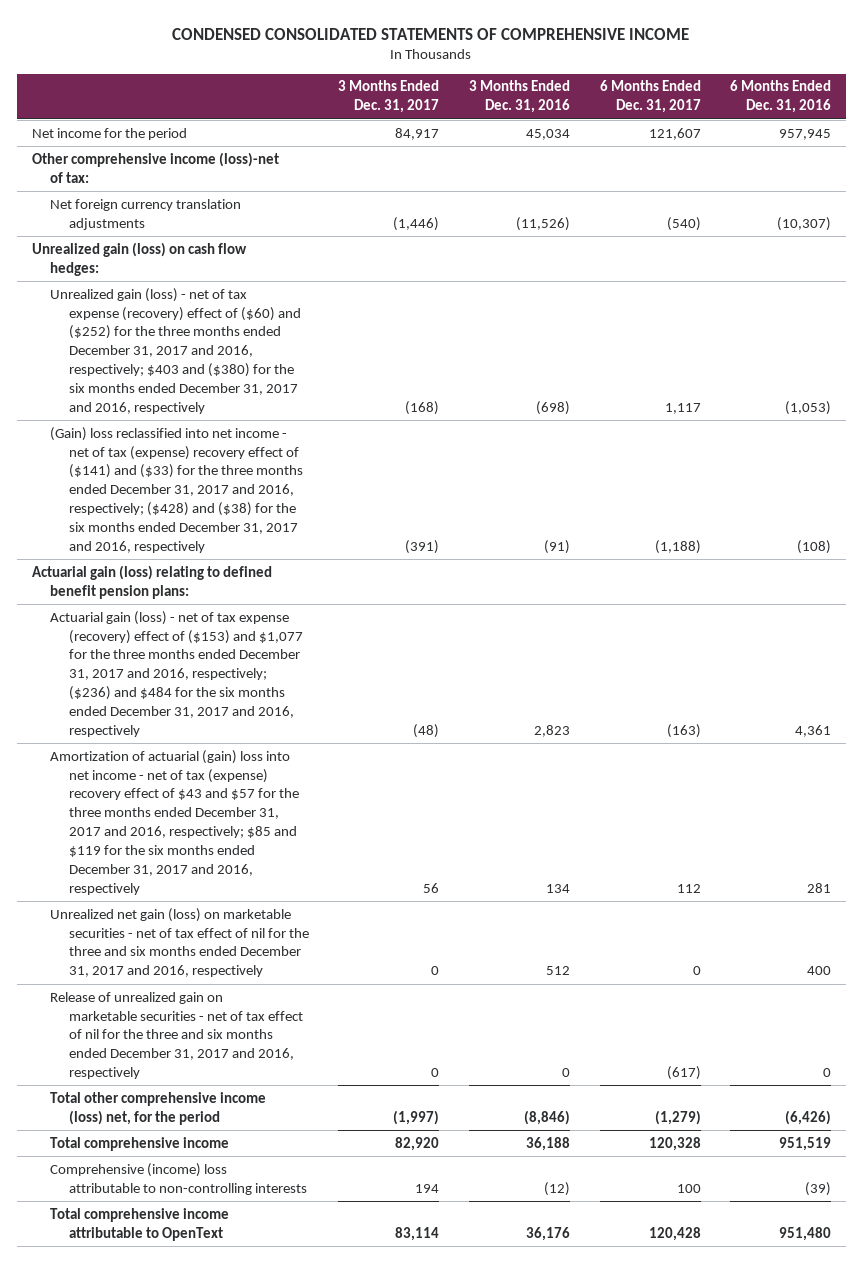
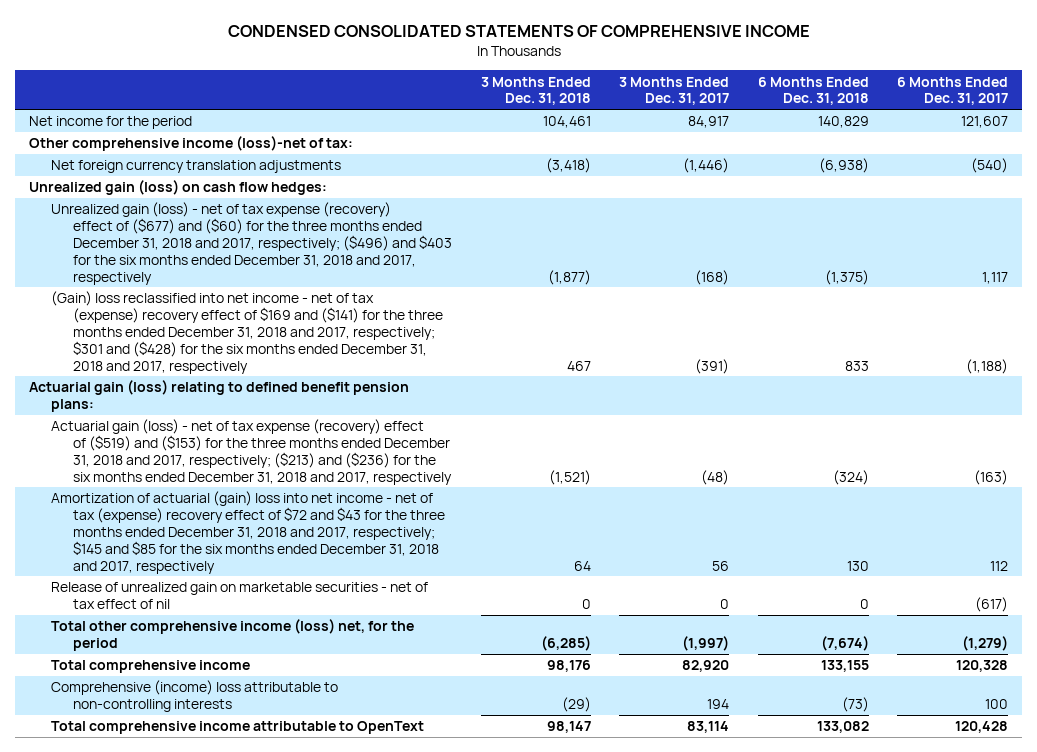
- | 3 Months Ended Dec. 31, 2017 | 3 Months Ended Dec. 31, 2016 | 6 Months Ended Dec. 31, 2017 | 6 Months Ended Dec. 31, 2016
+ | 3 Months Ended Dec. 31, 2018 | 3 Months Ended Dec. 31, 2017 | 6 Months Ended Dec. 31, 2018 | 6 Months Ended Dec. 31, 2017
- Unrealized gain (loss) - net of tax expense (recovery) effect of ($60) and ($252) for the three months ended December 31, 2017 and 2016, respectively; $403 and ($380) for the six months ended December 31, 2017 and 2016, respectively | (168) | (698) | 1,117 | (1,053)
- (Gain) loss reclassified into net income - net of tax (expense) recovery effect of ($141) and ($33) for the three months ended December 31, 2017 and 2016, respectively; ($428) and ($38) for the six months ended December 31, 2017 and 2016, respectively | (391) | (91) | (1,188) | (108)
+ Unrealized gain (loss) - net of tax expense (recovery) effect of ($677) and ($60) for the three months ended December 31, 2018 and 2017, respectively; ($496) and $403 for the six months ended December 31, 2018 and 2017, respectively | (1,877) | (168) | (1,375) | 1,117
+ (Gain) loss reclassified into net income - net of tax (expense) recovery effect of $169 and ($141) for the three months ended December 31, 2018 and 2017, respectively; $301 and ($428) for the six months ended December 31, 2018 and 2017, respectively | 467 | (391) | 833 | (1,188)
- Actuarial gain (loss) - net of tax expense (recovery) effect of ($153) and $1,077 for the three months ended December 31, 2017 and 2016, respectively; ($236) and $484 for the six months ended December 31, 2017 and 2016, respectively | (48) | 2,823 | (163) | 4,361
- Amortization of actuarial (gain) loss into net income - net of tax (expense) recovery effect of $43 and $57 for the three months ended December 31, 2017 and 2016, respectively; $85 and $119 for the six months ended December 31, 2017 and 2016, respectively | 56 | 134 | 112 | 281
- Unrealized net gain (loss) on marketable securities - net of tax effect of nil for the three and six months ended December 31, 2017 and 2016, respectively | 0 | 512 | 0 | 400
- Release of unrealized gain on marketable securities - net of tax effect of nil for the three and six months ended December 31, 2017 and 2016, respectively | 0 | 0 | (617) | 0
+ Actuarial gain (loss) - net of tax expense (recovery) effect of ($519) and ($153) for the three months ended December 31, 2018 and 2017, respectively; ($213) and ($236) for the six months ended December 31, 2018 and 2017, respectively | (1,521) | (48) | (324) | (163)
+ Amortization of actuarial (gain) loss into net income - net of tax (expense) recovery effect of $72 and $43 for the three months ended December 31, 2018 and 2017, respectively; $145 and $85 for the six months ended December 31, 2018 and 2017, respectively | 64 | 56 | 130 | 112
+ Release of unrealized gain on marketable securities - net of tax effect of nil | 0 | 0 | 0 | (617)

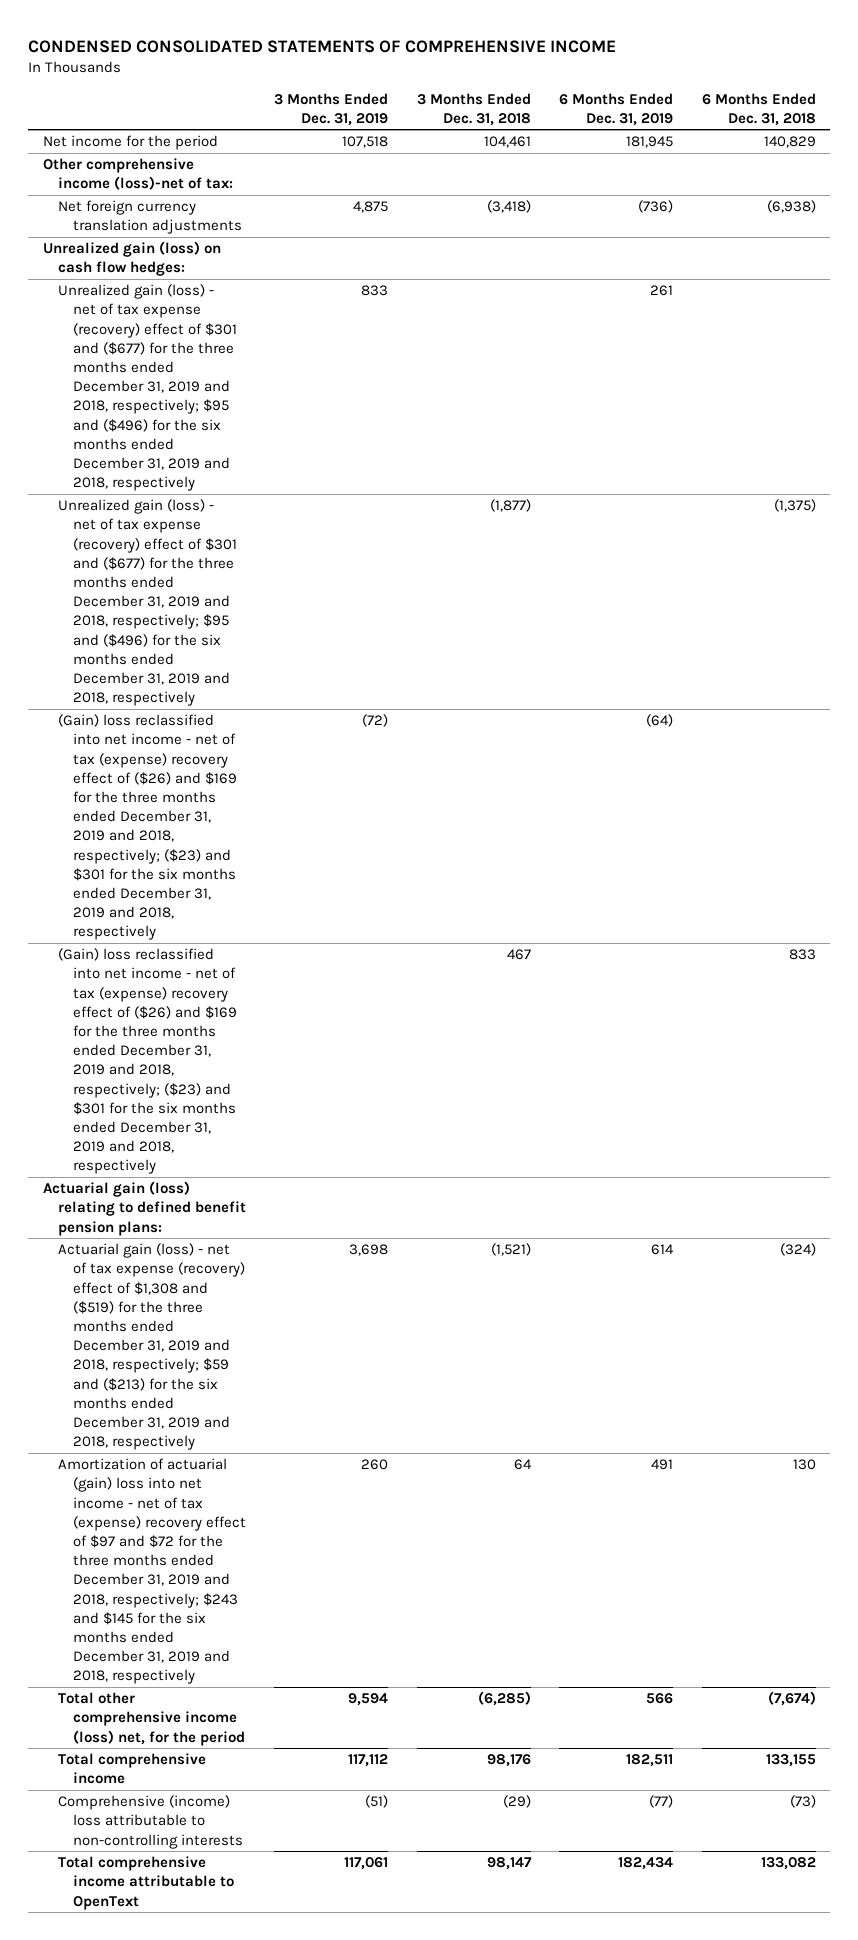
- | 3 Months Ended Dec. 31, 2018 | 3 Months Ended Dec. 31, 2017 | 6 Months Ended Dec. 31, 2018 | 6 Months Ended Dec. 31, 2017
+ | 3 Months Ended Dec. 31, 2019 | 3 Months Ended Dec. 31, 2018 | 6 Months Ended Dec. 31, 2019 | 6 Months Ended Dec. 31, 2018
- Unrealized gain (loss) - net of tax expense (recovery) effect of ($677) and ($60) for the three months ended December 31, 2018 and 2017, respectively; ($496) and $403 for the six months ended December 31, 2018 and 2017, respectively | (1,877) | (168) | (1,375) | 1,117
- (Gain) loss reclassified into net income - net of tax (expense) recovery effect of $169 and ($141) for the three months ended December 31, 2018 and 2017, respectively; $301 and ($428) for the six months ended December 31, 2018 and 2017, respectively | 467 | (391) | 833 | (1,188)
+ Unrealized gain (loss) - net of tax expense (recovery) effect of $301 and ($677) for the three months ended December 31, 2019 and 2018, respectively; $95 and ($496) for the six months ended December 31, 2019 and 2018, respectively | 833 | | 261 |
+ Unrealized gain (loss) - net of tax expense (recovery) effect of $301 and ($677) for the three months ended December 31, 2019 and 2018, respectively; $95 and ($496) for the six months ended December 31, 2019 and 2018, respectively | | (1,877) | | (1,375)
+ (Gain) loss reclassified into net income - net of tax (expense) recovery effect of ($26) and $169 for the three months ended December 31, 2019 and 2018, respectively; ($23) and $301 for the six months ended December 31, 2019 and 2018, respectively | (72) | | (64) |
+ (Gain) loss reclassified into net income - net of tax (expense) recovery effect of ($26) and $169 for the three months ended December 31, 2019 and 2018, respectively; ($23) and $301 for the six months ended December 31, 2019 and 2018, respectively | | 467 | | 833
- Actuarial gain (loss) - net of tax expense (recovery) effect of ($519) and ($153) for the three months ended December 31, 2018 and 2017, respectively; ($213) and ($236) for the six months ended December 31, 2018 and 2017, respectively | (1,521) | (48) | (324) | (163)
- Amortization of actuarial (gain) loss into net income - net of tax (expense) recovery effect of $72 and $43 for the three months ended December 31, 2018 and 2017, respectively; $145 and $85 for the six months ended December 31, 2018 and 2017, respectively | 64 | 56 | 130 | 112
- Release of unrealized gain on marketable securities - net of tax effect of nil | 0 | 0 | 0 | (617)
+ Actuarial gain (loss) - net of tax expense (recovery) effect of $1,308 and ($519) for the three months ended December 31, 2019 and 2018, respectively; $59 and ($213) for the six months ended December 31, 2019 and 2018, respectively | 3,698 | (1,521) | 614 | (324)
+ Amortization of actuarial (gain) loss into net income - net of tax (expense) recovery effect of $97 and $72 for the three months ended December 31, 2019 and 2018, respectively; $243 and $145 for the six months ended December 31, 2019 and 2018, respectively | 260 | 64 | 491 | 130

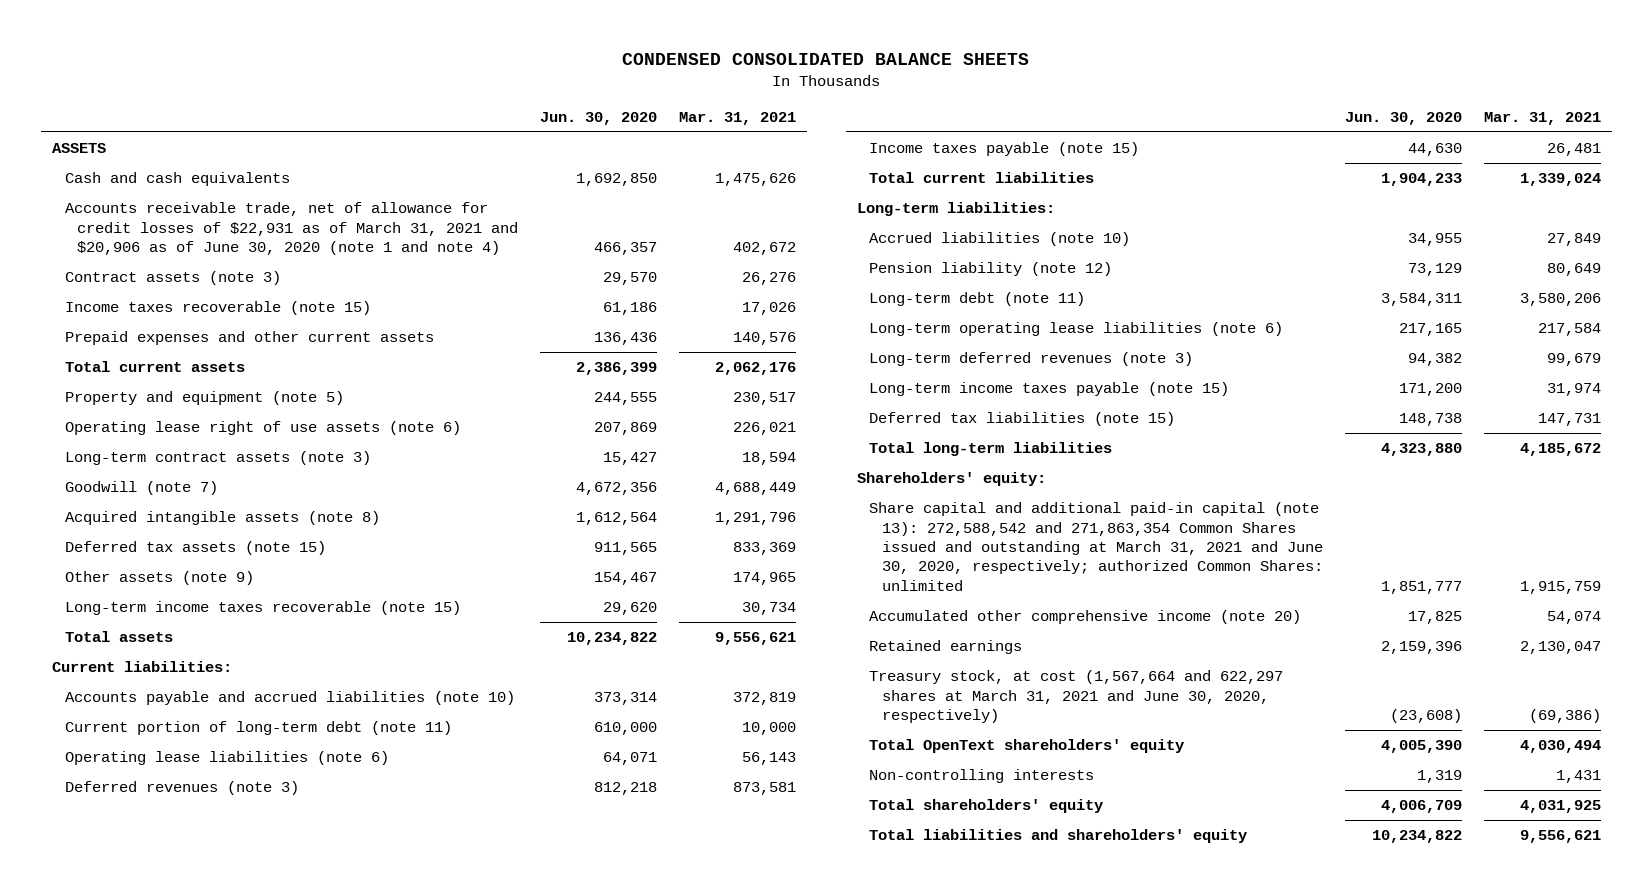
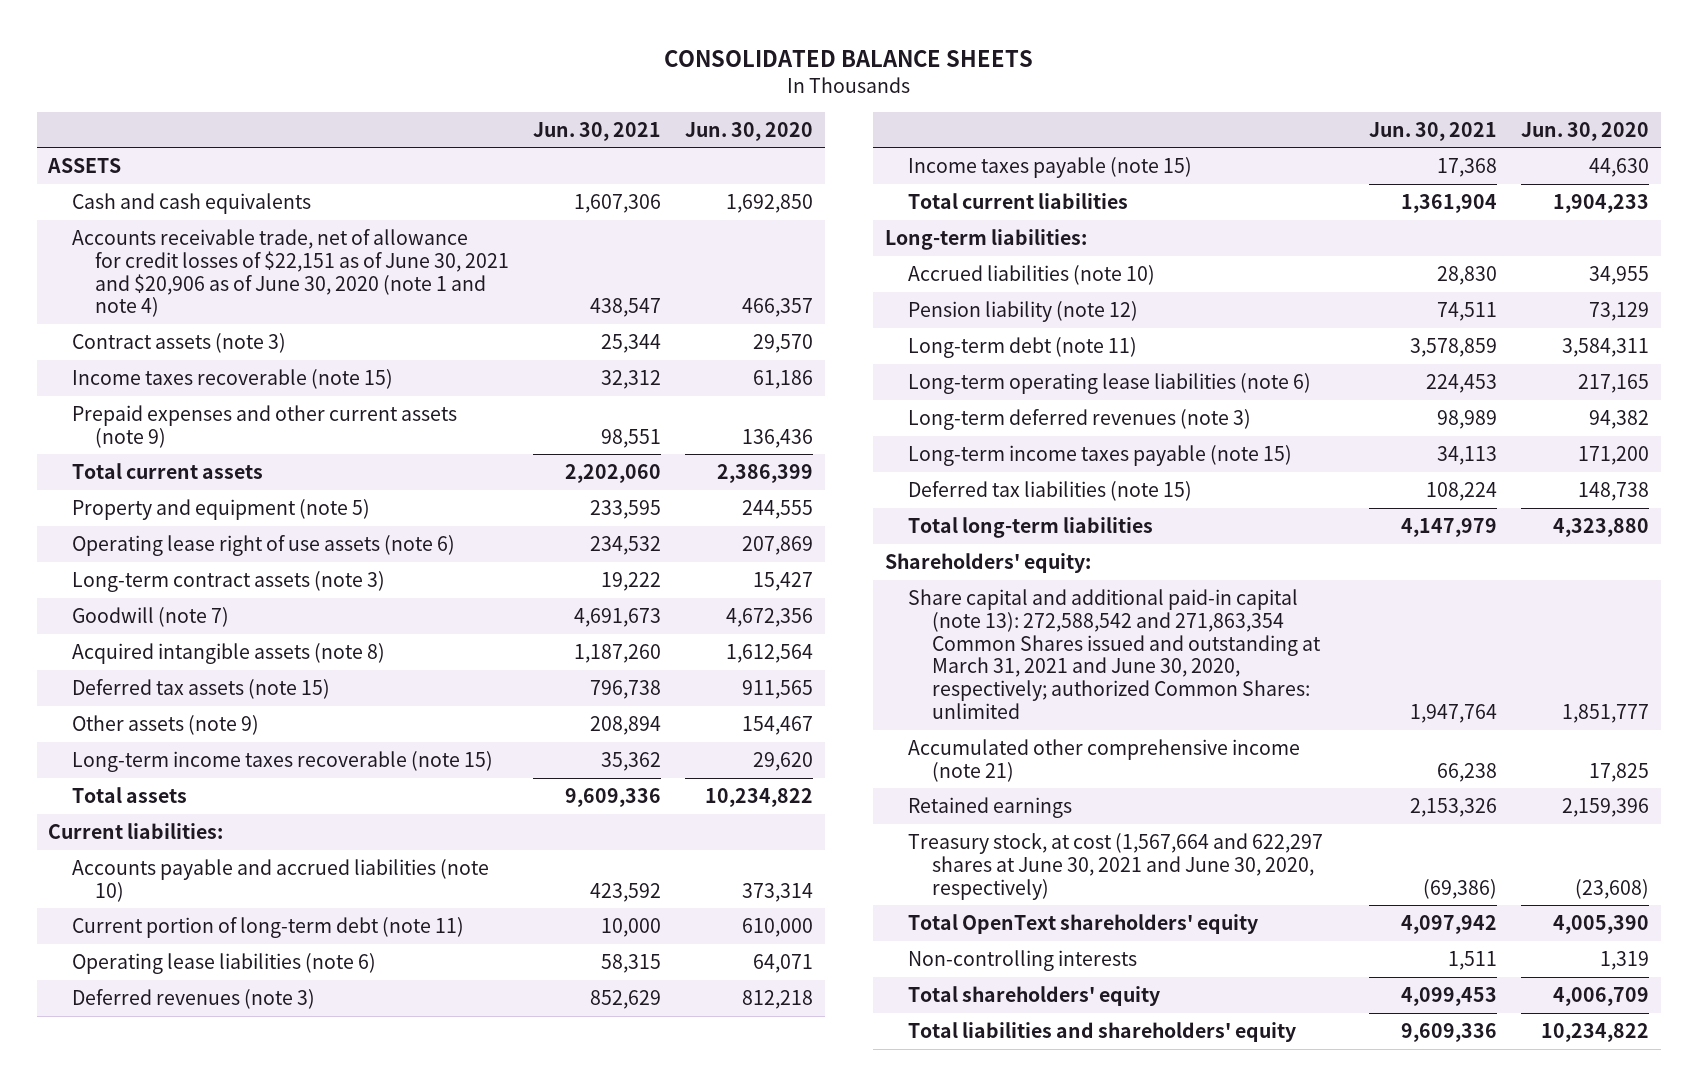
- CONDENSED CONSOLIDATED BALANCE SHEETS
+ CONSOLIDATED BALANCE SHEETS
- | Jun. 30, 2020 | Mar. 31, 2021
+ | Jun. 30, 2021 | Jun. 30, 2020
- Accounts receivable trade, net of allowance for credit losses of $22,931 as of March 31, 2021 and $20,906 as of June 30, 2020 (note 1 and note 4) | 466,357 | 402,672
+ Accounts receivable trade, net of allowance for credit losses of $22,151 as of June 30, 2021 and $20,906 as of June 30, 2020 (note 1 and note 4) | 438,547 | 466,357
- Prepaid expenses and other current assets | 136,436 | 140,576
+ Prepaid expenses and other current assets (note 9) | 98,551 | 136,436
- Accumulated other comprehensive income (note 20) | 17,825 | 54,074
+ Accumulated other comprehensive income (note 21) | 66,238 | 17,825
- Treasury stock, at cost (1,567,664 and 622,297 shares at March 31, 2021 and June 30, 2020, respectively) | (23,608) | (69,386)
+ Treasury stock, at cost (1,567,664 and 622,297 shares at June 30, 2021 and June 30, 2020, respectively) | (69,386) | (23,608)

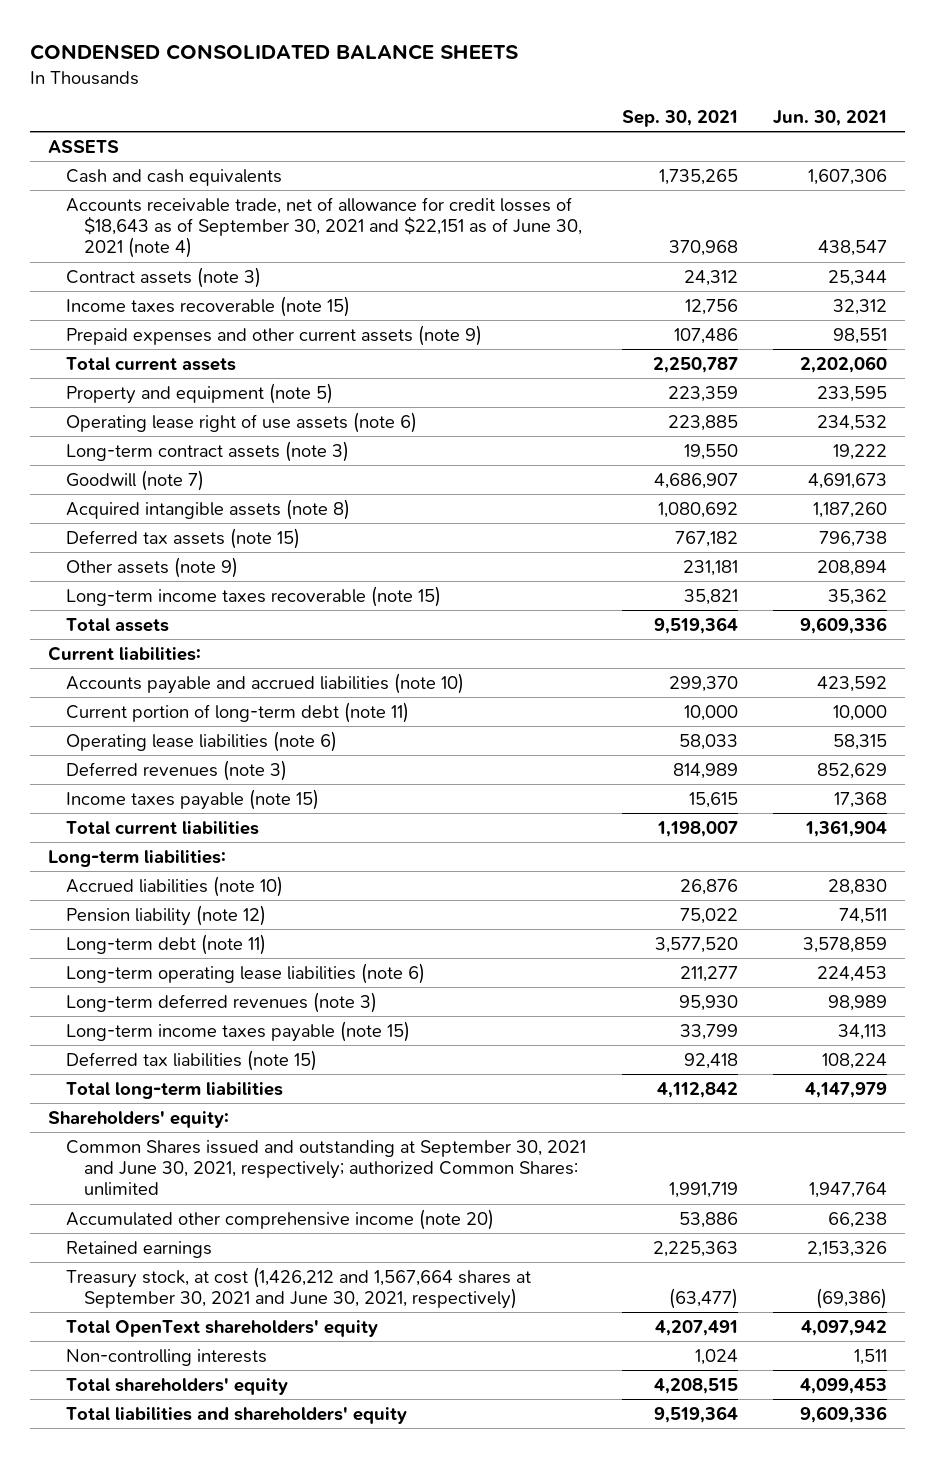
- CONSOLIDATED BALANCE SHEETS
+ CONDENSED CONSOLIDATED BALANCE SHEETS
- | Jun. 30, 2021 | Jun. 30, 2020
+ | Sep. 30, 2021 | Jun. 30, 2021
- Accounts receivable trade, net of allowance for credit losses of $22,151 as of June 30, 2021 and $20,906 as of June 30, 2020 (note 1 and note 4) | 438,547 | 466,357
+ Accounts receivable trade, net of allowance for credit losses of $18,643 as of September 30, 2021 and $22,151 as of June 30, 2021 (note 4) | 370,968 | 438,547
- Share capital and additional paid-in capital (note 13): 272,588,542 and 271,863,354 Common Shares issued and outstanding at March 31, 2021 and June 30, 2020, respectively; authorized Common Shares: unlimited | 1,947,764 | 1,851,777
- Accumulated other comprehensive income (note 21) | 66,238 | 17,825
+ Common Shares issued and outstanding at September 30, 2021 and June 30, 2021, respectively; authorized Common Shares: unlimited | 1,991,719 | 1,947,764
+ Accumulated other comprehensive income (note 20) | 53,886 | 66,238
- Treasury stock, at cost (1,567,664 and 622,297 shares at June 30, 2021 and June 30, 2020, respectively) | (69,386) | (23,608)
+ Treasury stock, at cost (1,426,212 and 1,567,664 shares at September 30, 2021 and June 30, 2021, respectively) | (63,477) | (69,386)

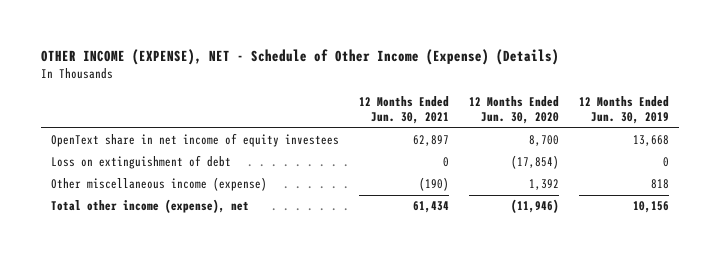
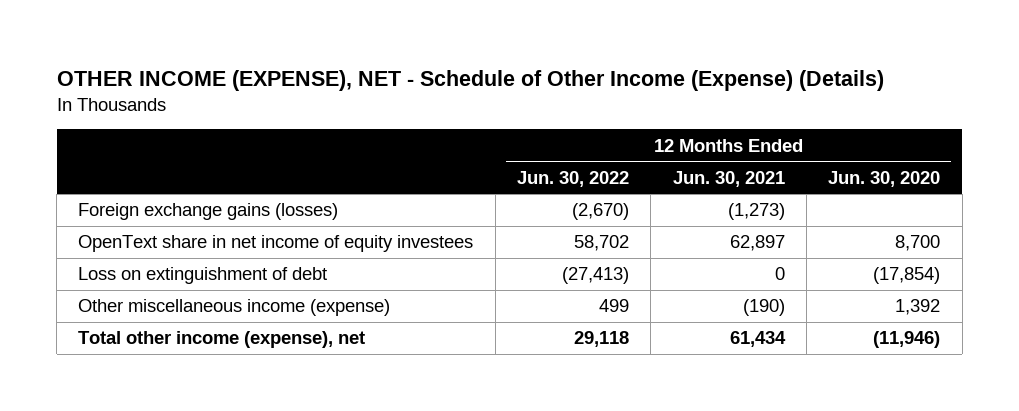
- | 12 Months Ended Jun. 30, 2021 | 12 Months Ended Jun. 30, 2020 | 12 Months Ended Jun. 30, 2019
+ | 12 Months Ended Jun. 30, 2022 | 12 Months Ended Jun. 30, 2021 | 12 Months Ended Jun. 30, 2020
+ Foreign exchange gains (losses) | (2,670) | (1,273) |

